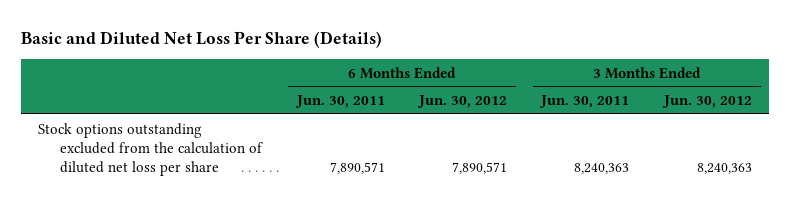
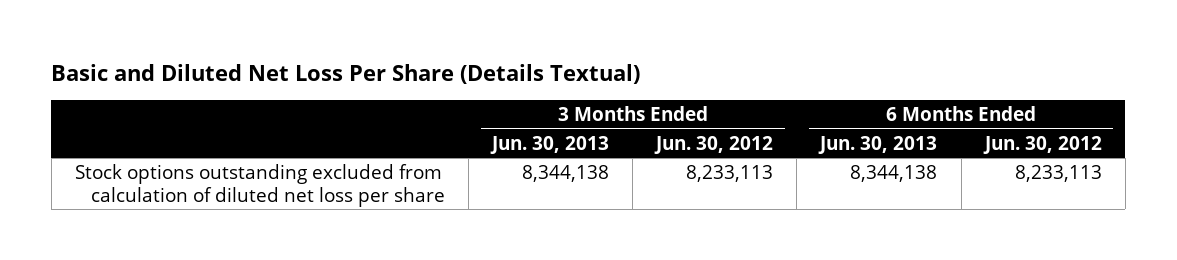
- Basic and Diluted Net Loss Per Share (Details)
+ Basic and Diluted Net Loss Per Share (Details Textual)
- | 6 Months Ended Jun. 30, 2011 | 6 Months Ended Jun. 30, 2012 | 3 Months Ended Jun. 30, 2011 | 3 Months Ended Jun. 30, 2012
+ | 3 Months Ended Jun. 30, 2013 | 3 Months Ended Jun. 30, 2012 | 6 Months Ended Jun. 30, 2013 | 6 Months Ended Jun. 30, 2012
- Stock options outstanding excluded from the calculation of diluted net loss per share | 7,890,571 | 7,890,571 | 8,240,363 | 8,240,363
+ Stock options outstanding excluded from calculation of diluted net loss per share | 8,344,138 | 8,233,113 | 8,344,138 | 8,233,113

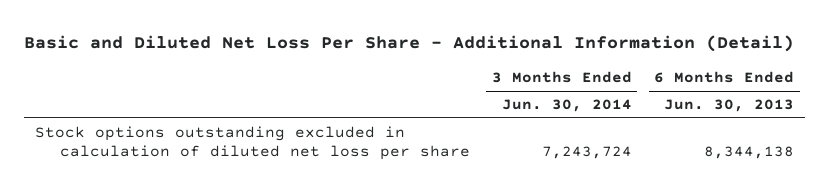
- Basic and Diluted Net Loss Per Share (Details Textual)
+ Basic and Diluted Net Loss Per Share - Additional Information (Detail)
- | 3 Months Ended Jun. 30, 2013 | 3 Months Ended Jun. 30, 2012 | 6 Months Ended Jun. 30, 2013 | 6 Months Ended Jun. 30, 2012
+ | 3 Months Ended Jun. 30, 2014 | 6 Months Ended Jun. 30, 2013
- Stock options outstanding excluded from calculation of diluted net loss per share | 8,344,138 | 8,233,113 | 8,344,138 | 8,233,113
+ Stock options outstanding excluded in calculation of diluted net loss per share | 7,243,724 | 8,344,138

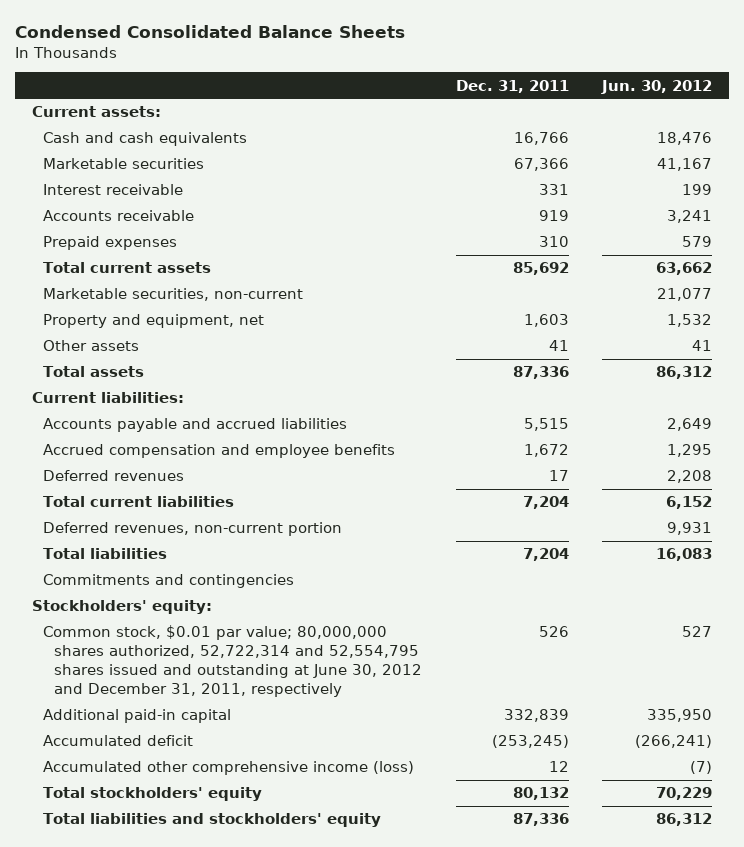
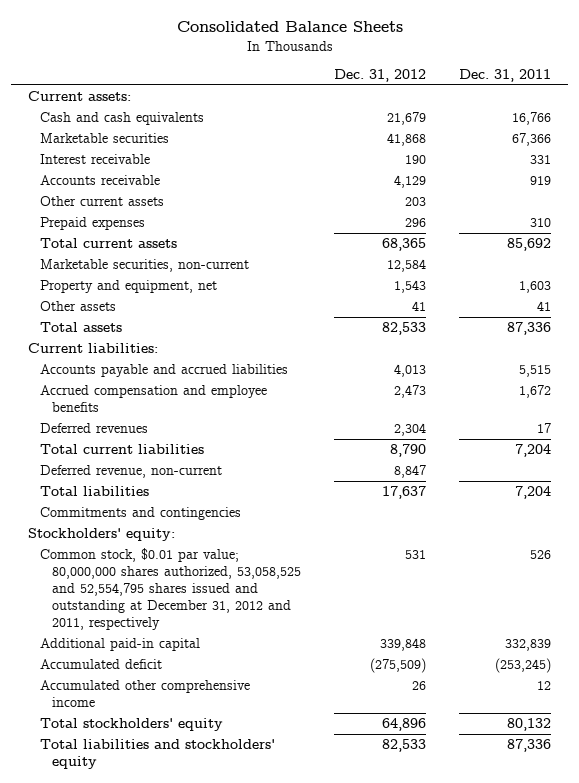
- Condensed Consolidated Balance Sheets
+ Consolidated Balance Sheets
- | Dec. 31, 2011 | Jun. 30, 2012
+ | Dec. 31, 2012 | Dec. 31, 2011
+ Other current assets | 203 |
- Deferred revenues, non-current portion | | 9,931
+ Deferred revenue, non-current | 8,847 |
- Common stock, $0.01 par value; 80,000,000 shares authorized, 52,722,314 and 52,554,795 shares issued and outstanding at June 30, 2012 and December 31, 2011, respectively | 526 | 527
+ Common stock, $0.01 par value; 80,000,000 shares authorized, 53,058,525 and 52,554,795 shares issued and outstanding at December 31, 2012 and 2011, respectively | 531 | 526
- Accumulated other comprehensive income (loss) | 12 | (7)
+ Accumulated other comprehensive income | 26 | 12

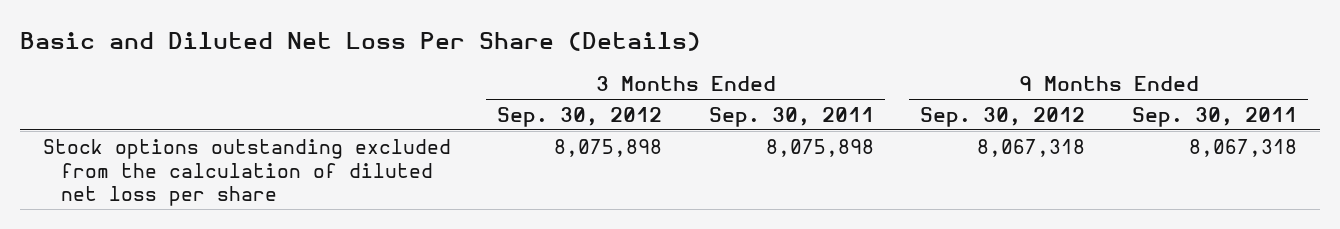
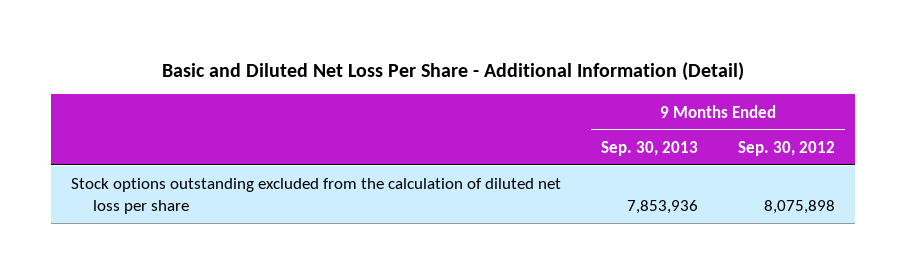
- Basic and Diluted Net Loss Per Share (Details)
+ Basic and Diluted Net Loss Per Share - Additional Information (Detail)
- | 3 Months Ended Sep. 30, 2012 | 3 Months Ended Sep. 30, 2011 | 9 Months Ended Sep. 30, 2012 | 9 Months Ended Sep. 30, 2011
+ | 9 Months Ended Sep. 30, 2013 | 9 Months Ended Sep. 30, 2012
- Stock options outstanding excluded from the calculation of diluted net loss per share | 8,075,898 | 8,075,898 | 8,067,318 | 8,067,318
+ Stock options outstanding excluded from the calculation of diluted net loss per share | 7,853,936 | 8,075,898

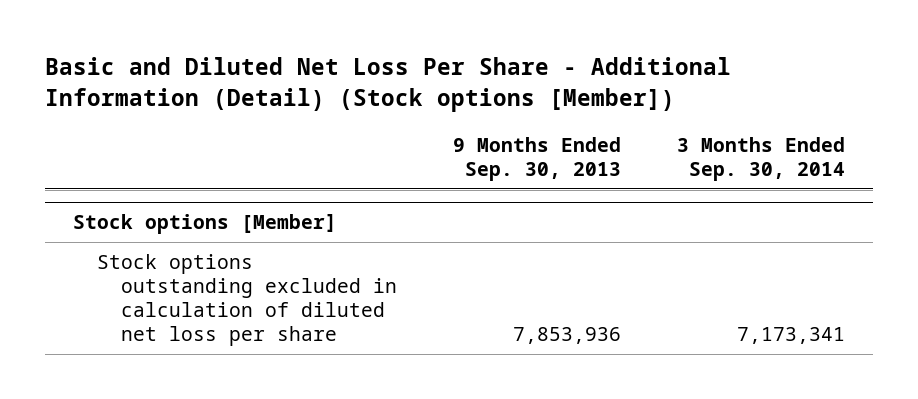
- Basic and Diluted Net Loss Per Share - Additional Information (Detail)
+ Basic and Diluted Net Loss Per Share - Additional Information (Detail) (Stock options [Member])
- | 9 Months Ended Sep. 30, 2013 | 9 Months Ended Sep. 30, 2012
+ | 9 Months Ended Sep. 30, 2013 | 3 Months Ended Sep. 30, 2014
- Stock options outstanding excluded from the calculation of diluted net loss per share | 7,853,936 | 8,075,898
+ Stock options [Member]
+ Stock options outstanding excluded in calculation of diluted net loss per share | 7,853,936 | 7,173,341

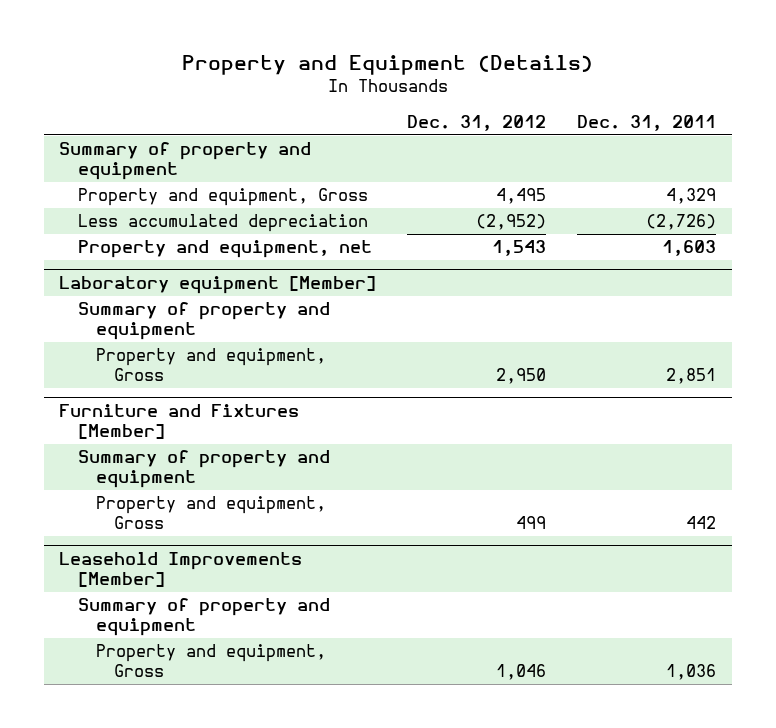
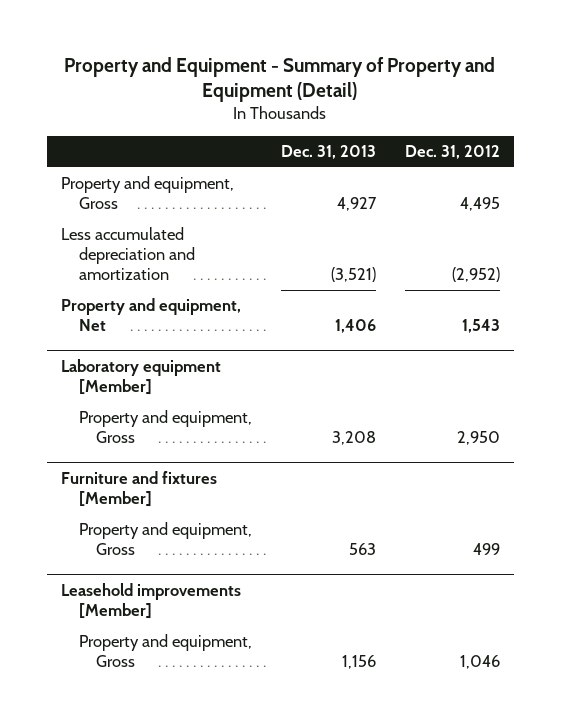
- Property and Equipment (Details)
+ Property and Equipment - Summary of Property and Equipment (Detail)
- | Dec. 31, 2012 | Dec. 31, 2011
+ | Dec. 31, 2013 | Dec. 31, 2012
- Summary of property and equipment
- Less accumulated depreciation | (2,952) | (2,726)
- Property and equipment, net | 1,543 | 1,603
+ Less accumulated depreciation and amortization | (3,521) | (2,952)
+ Property and equipment, Net | 1,406 | 1,543
@ Laboratory equipment [Member]
- Summary of property and equipment
- Furniture and Fixtures [Member]
- Summary of property and equipment
+ Furniture and fixtures [Member]
- Leasehold Improvements [Member]
- Summary of property and equipment
+ Leasehold improvements [Member]

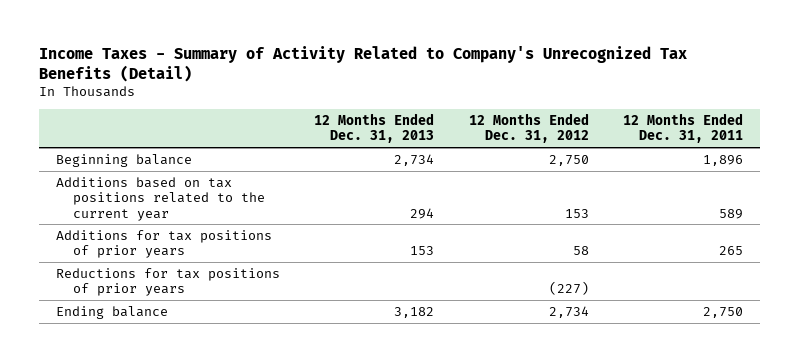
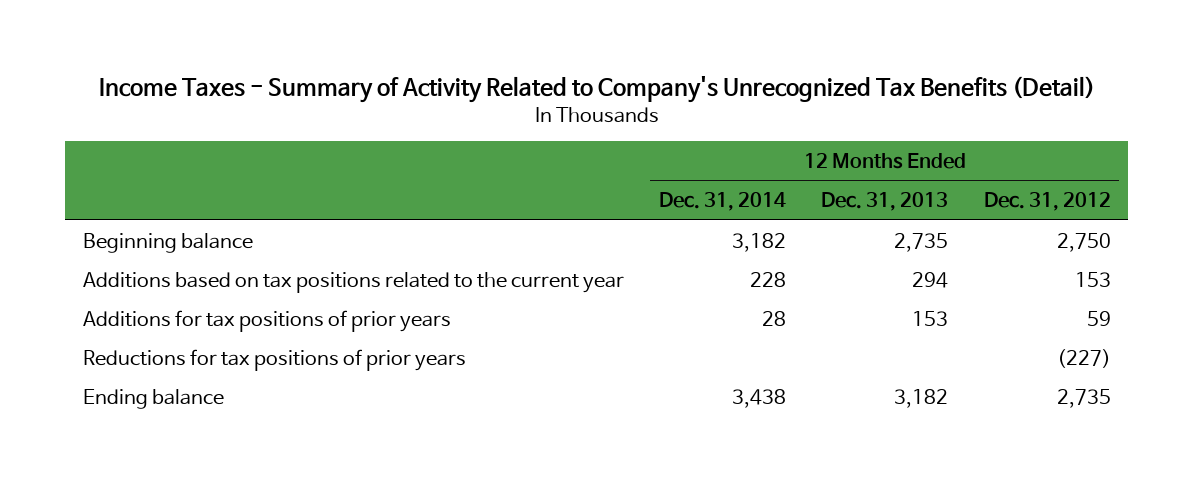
- | 12 Months Ended Dec. 31, 2013 | 12 Months Ended Dec. 31, 2012 | 12 Months Ended Dec. 31, 2011
+ | 12 Months Ended Dec. 31, 2014 | 12 Months Ended Dec. 31, 2013 | 12 Months Ended Dec. 31, 2012
- Beginning balance | 2,734 | 2,750 | 1,896
+ Beginning balance | 3,182 | 2,735 | 2,750
- Additions for tax positions of prior years | 153 | 58 | 265
+ Additions for tax positions of prior years | 28 | 153 | 59
- Ending balance | 3,182 | 2,734 | 2,750
+ Ending balance | 3,438 | 3,182 | 2,735

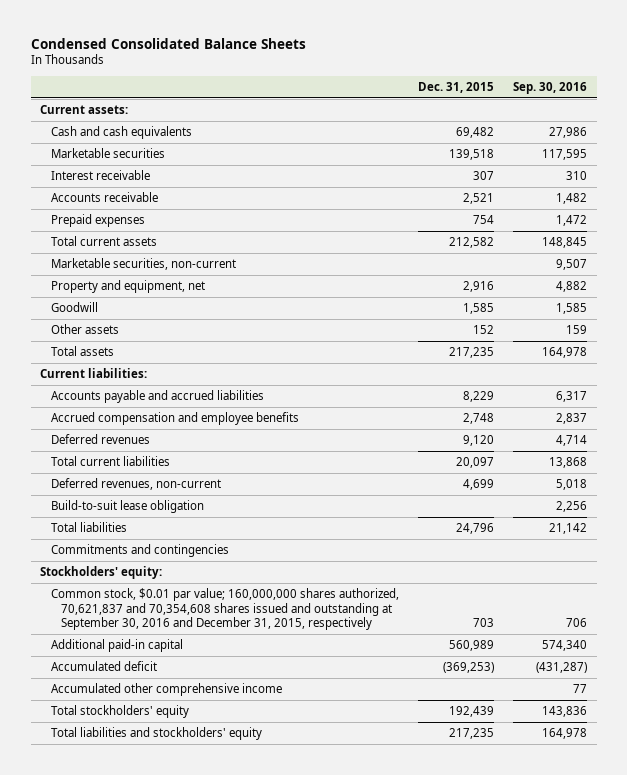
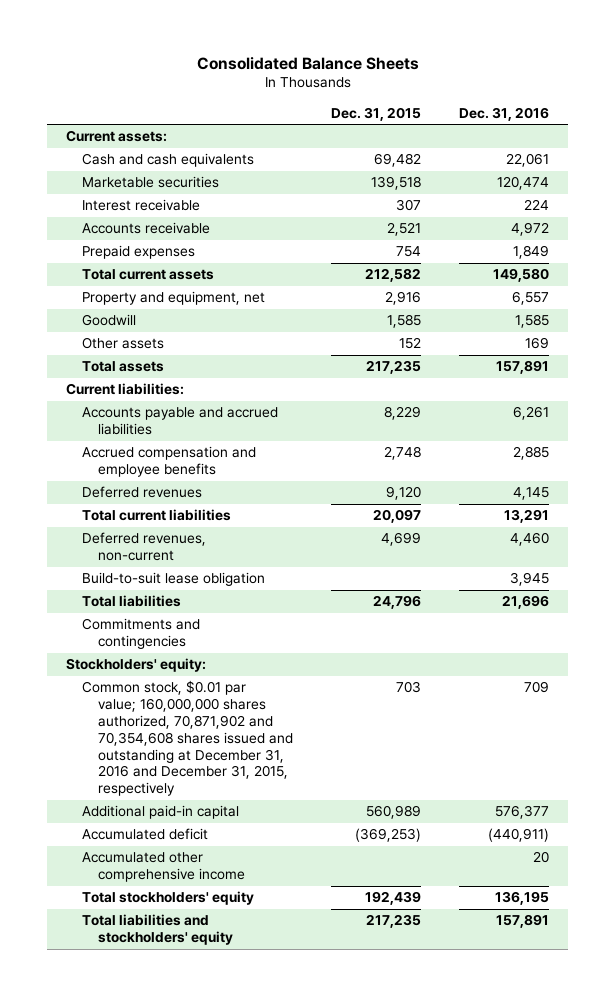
- Condensed Consolidated Balance Sheets
+ Consolidated Balance Sheets
- | Dec. 31, 2015 | Sep. 30, 2016
+ | Dec. 31, 2015 | Dec. 31, 2016
- Marketable securities, non-current | | 9,507
- Common stock, $0.01 par value; 160,000,000 shares authorized, 70,621,837 and 70,354,608 shares issued and outstanding at September 30, 2016 and December 31, 2015, respectively | 703 | 706
+ Common stock, $0.01 par value; 160,000,000 shares authorized, 70,871,902 and 70,354,608 shares issued and outstanding at December 31, 2016 and December 31, 2015, respectively | 703 | 709

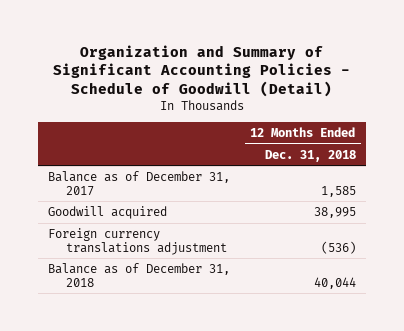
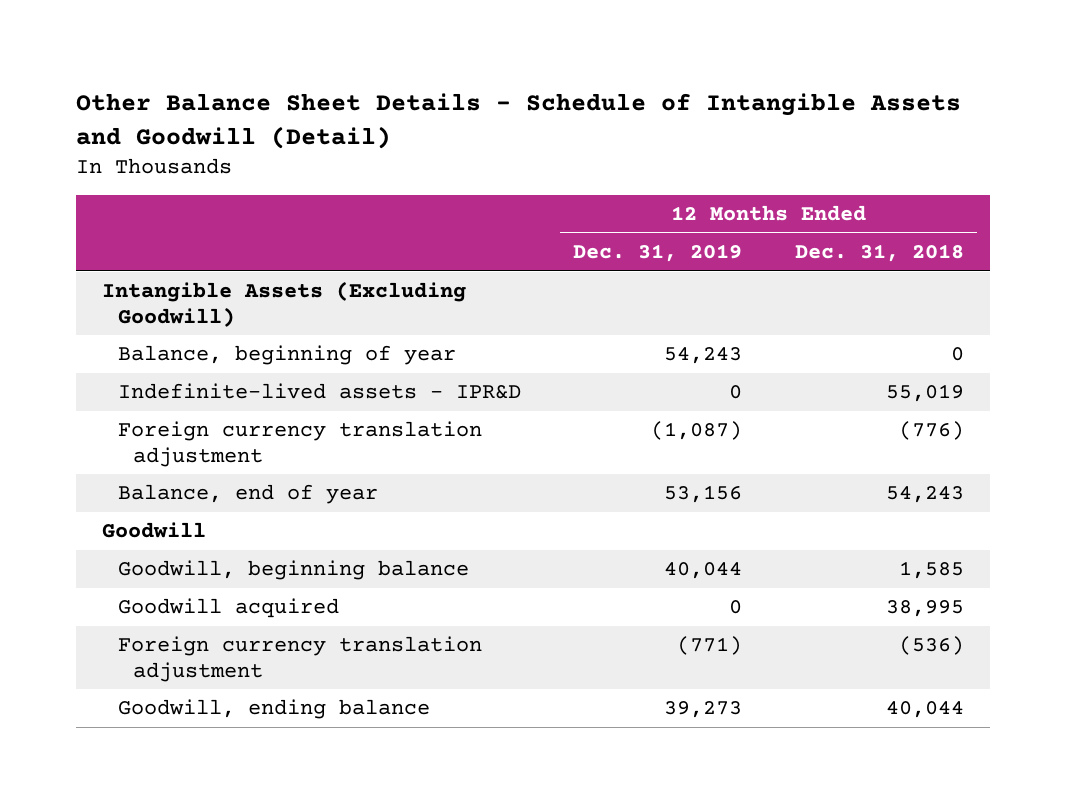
- Organization and Summary of Significant Accounting Policies - Schedule of Goodwill (Detail)
+ Other Balance Sheet Details - Schedule of Intangible Assets and Goodwill (Detail)
- | 12 Months Ended Dec. 31, 2018
+ | 12 Months Ended Dec. 31, 2019 | 12 Months Ended Dec. 31, 2018
- Balance as of December 31, 2017 | 1,585
+ Intangible Assets (Excluding Goodwill)
+ Balance, beginning of year | 54,243 | 0
+ Indefinite-lived assets - IPR&D | 0 | 55,019
+ Foreign currency translation adjustment | (1,087) | (776)
+ Balance, end of year | 53,156 | 54,243
+ Goodwill
+ Goodwill, beginning balance | 40,044 | 1,585
- Foreign currency translations adjustment | (536)
- Balance as of December 31, 2018 | 40,044
+ Foreign currency translation adjustment | (771) | (536)
+ Goodwill, ending balance | 39,273 | 40,044

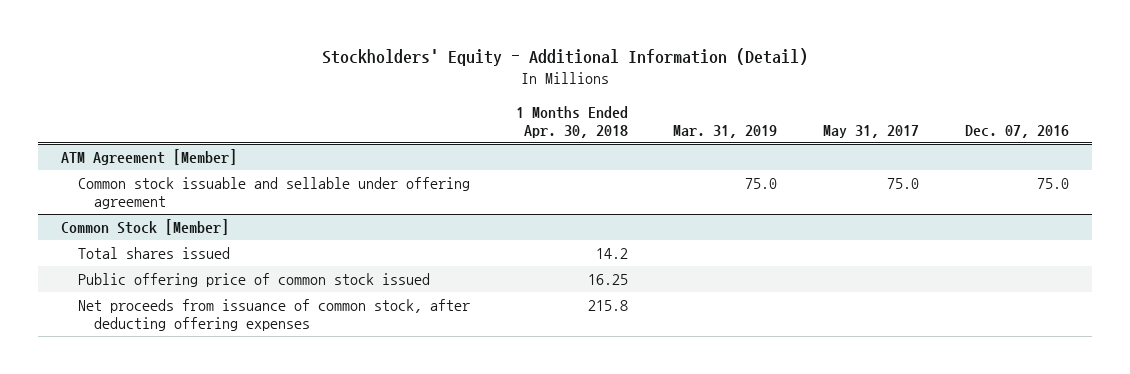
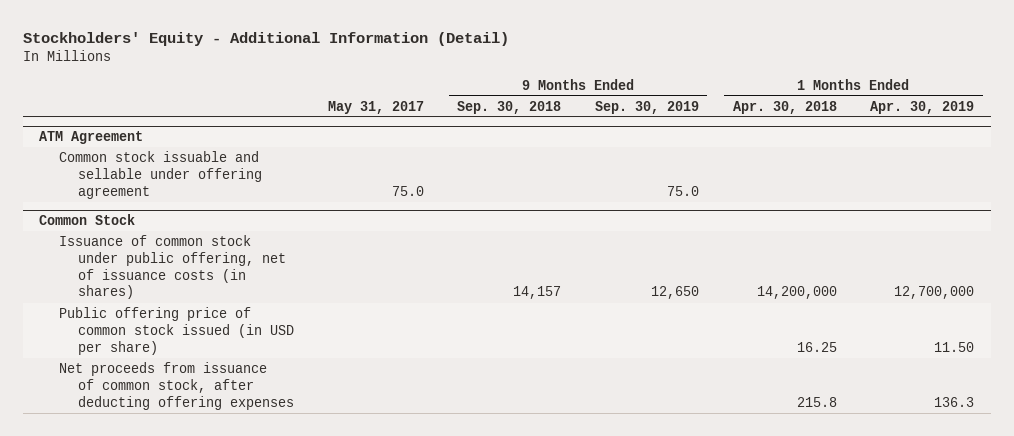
- | 1 Months Ended Apr. 30, 2018 | Mar. 31, 2019 | May 31, 2017 | Dec. 07, 2016
+ | May 31, 2017 | 9 Months Ended Sep. 30, 2018 | 9 Months Ended Sep. 30, 2019 | 1 Months Ended Apr. 30, 2018 | 1 Months Ended Apr. 30, 2019
- ATM Agreement [Member]
+ ATM Agreement
- Common Stock [Member]
- Total shares issued | 14.2 | | |
- Public offering price of common stock issued | 16.25 | | |
+ Common Stock
+ Issuance of common stock under public offering, net of issuance costs (in shares) | | 14,157 | 12,650 | 14,200,000 | 12,700,000
+ Public offering price of common stock issued (in USD per share) | | | | 16.25 | 11.50

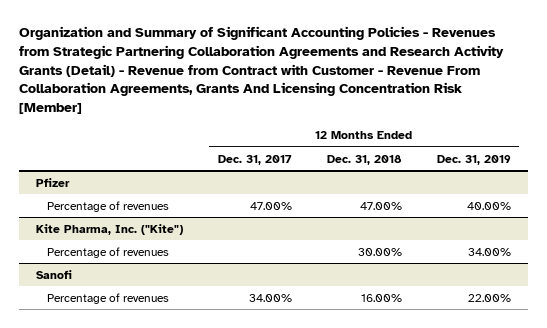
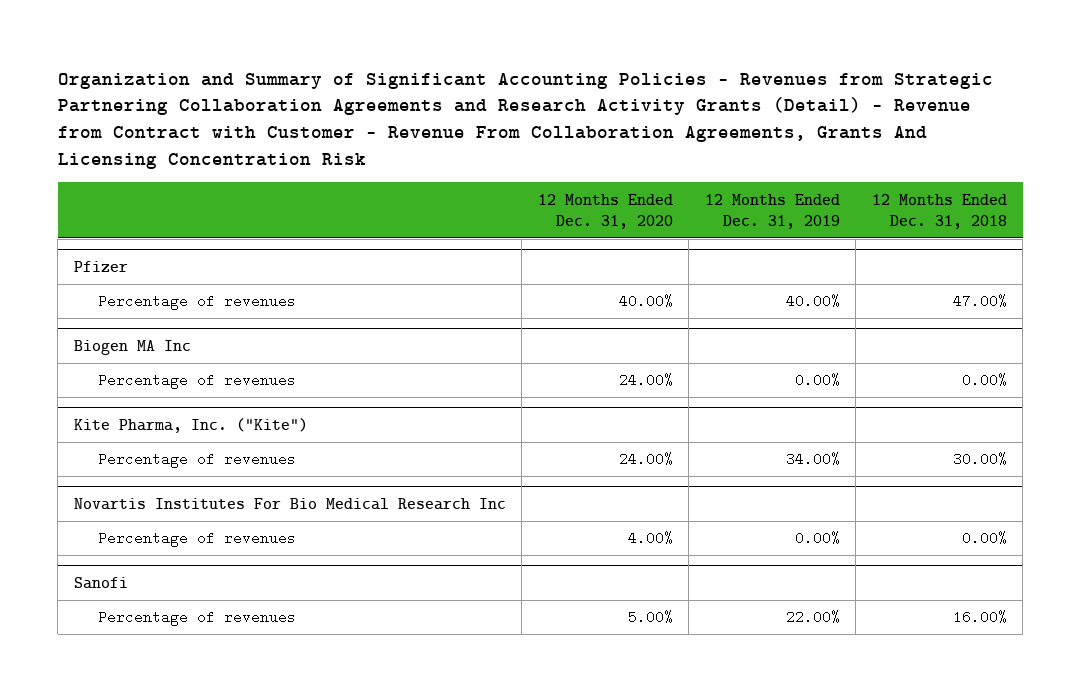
- Organization and Summary of Significant Accounting Policies - Revenues from Strategic Partnering Collaboration Agreements and Research Activity Grants (Detail) - Revenue from Contract with Customer - Revenue From Collaboration Agreements, Grants And Licensing Concentration Risk [Member]
+ Organization and Summary of Significant Accounting Policies - Revenues from Strategic Partnering Collaboration Agreements and Research Activity Grants (Detail) - Revenue from Contract with Customer - Revenue From Collaboration Agreements, Grants And Licensing Concentration Risk
- | 12 Months Ended Dec. 31, 2017 | 12 Months Ended Dec. 31, 2018 | 12 Months Ended Dec. 31, 2019
+ | 12 Months Ended Dec. 31, 2020 | 12 Months Ended Dec. 31, 2019 | 12 Months Ended Dec. 31, 2018
+ Biogen MA Inc
+ Percentage of revenues | 24.00% | 0.00% | 0.00%
+ Novartis Institutes For Bio Medical Research Inc
+ Percentage of revenues | 4.00% | 0.00% | 0.00%

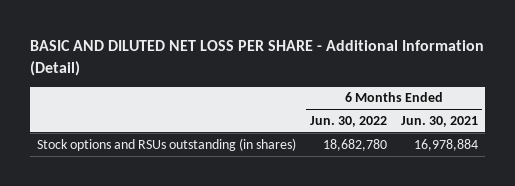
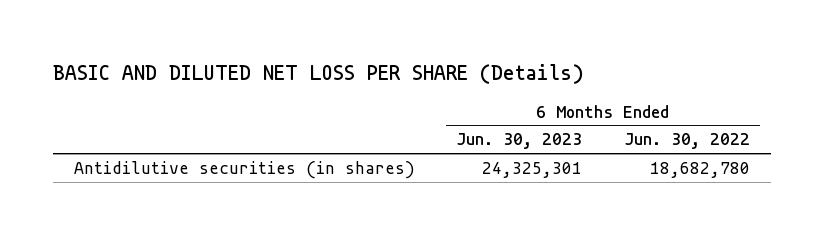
- BASIC AND DILUTED NET LOSS PER SHARE - Additional Information (Detail)
+ BASIC AND DILUTED NET LOSS PER SHARE (Details)
- | 6 Months Ended Jun. 30, 2022 | 6 Months Ended Jun. 30, 2021
+ | 6 Months Ended Jun. 30, 2023 | 6 Months Ended Jun. 30, 2022
- Stock options and RSUs outstanding (in shares) | 18,682,780 | 16,978,884
+ Antidilutive securities (in shares) | 24,325,301 | 18,682,780

